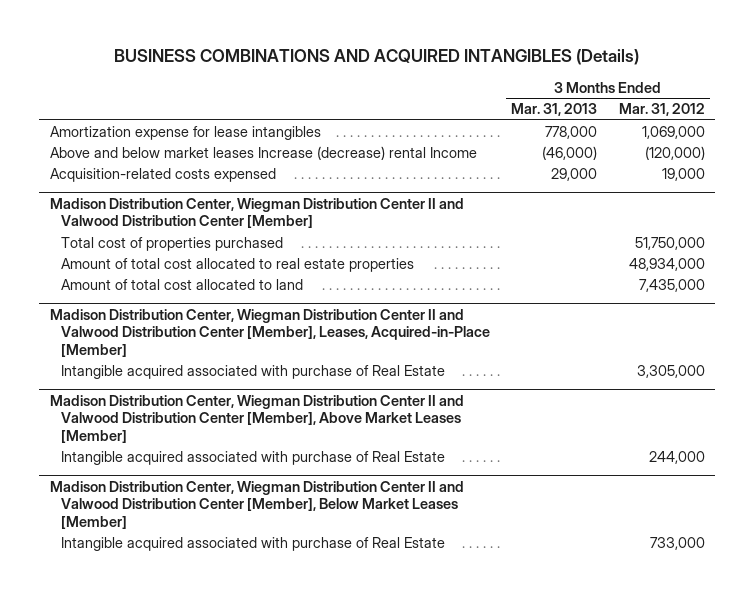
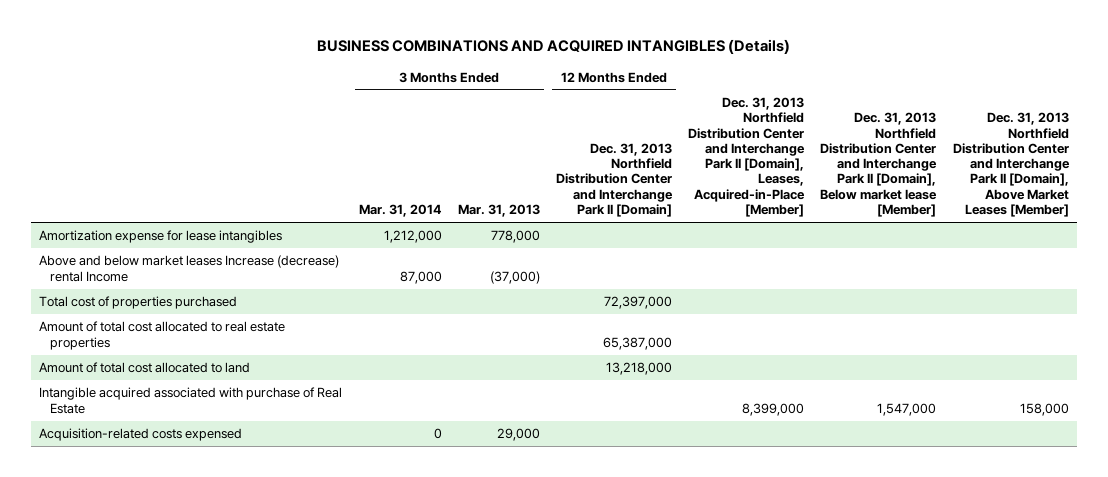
- | 3 Months Ended Mar. 31, 2013 | 3 Months Ended Mar. 31, 2012
+ | 3 Months Ended Mar. 31, 2014 | 3 Months Ended Mar. 31, 2013 | 12 Months Ended Dec. 31, 2013 Northfield Distribution Center and Interchange Park II [Domain] | Dec. 31, 2013 Northfield Distribution Center and Interchange Park II [Domain], Leases, Acquired-in-Place [Member] | Dec. 31, 2013 Northfield Distribution Center and Interchange Park II [Domain], Below market lease [Member] | Dec. 31, 2013 Northfield Distribution Center and Interchange Park II [Domain], Above Market Leases [Member]
- Above and below market leases Increase (decrease) rental Income | (46,000) | (120,000)
+ Above and below market leases Increase (decrease) rental Income | 87,000 | (37,000) | | | |
+ Total cost of properties purchased | | | 72,397,000 | | |
+ Amount of total cost allocated to real estate properties | | | 65,387,000 | | |
+ Amount of total cost allocated to land | | | 13,218,000 | | |
+ Intangible acquired associated with purchase of Real Estate | | | | 8,399,000 | 1,547,000 | 158,000
- Madison Distribution Center, Wiegman Distribution Center II and Valwood Distribution Center [Member]
- Total cost of properties purchased | | 51,750,000
- Amount of total cost allocated to real estate properties | | 48,934,000
- Amount of total cost allocated to land | | 7,435,000
- Madison Distribution Center, Wiegman Distribution Center II and Valwood Distribution Center [Member], Leases, Acquired-in-Place [Member]
- Intangible acquired associated with purchase of Real Estate | | 3,305,000
- Madison Distribution Center, Wiegman Distribution Center II and Valwood Distribution Center [Member], Above Market Leases [Member]
- Intangible acquired associated with purchase of Real Estate | | 244,000
- Madison Distribution Center, Wiegman Distribution Center II and Valwood Distribution Center [Member], Below Market Leases [Member]
- Intangible acquired associated with purchase of Real Estate | | 733,000

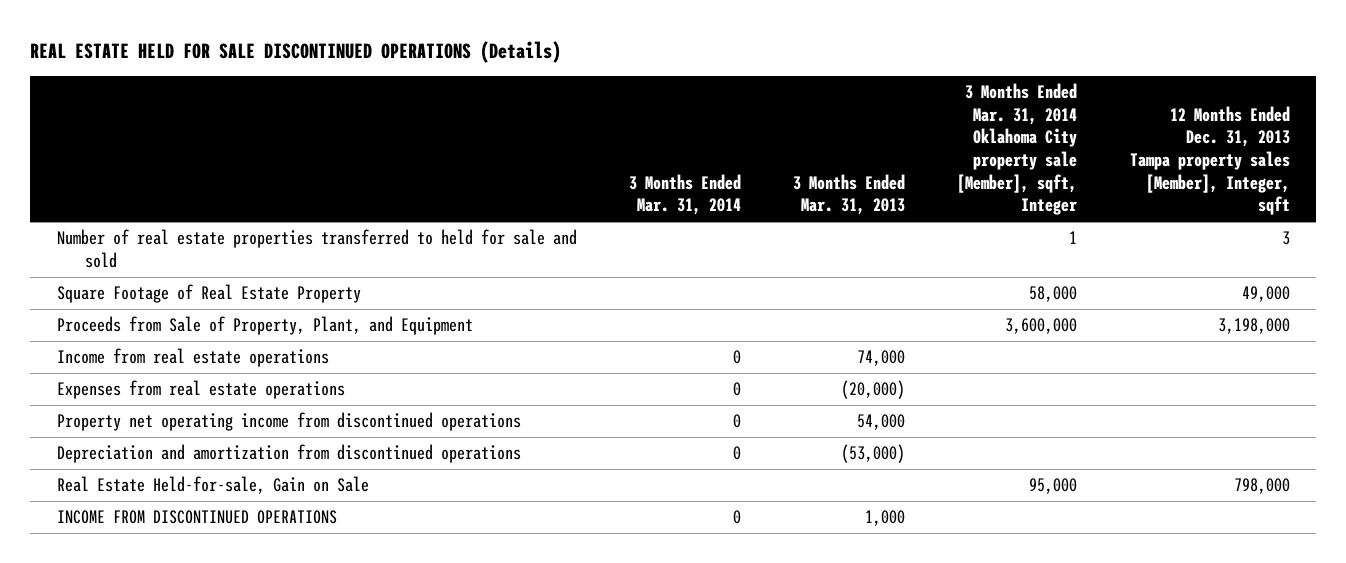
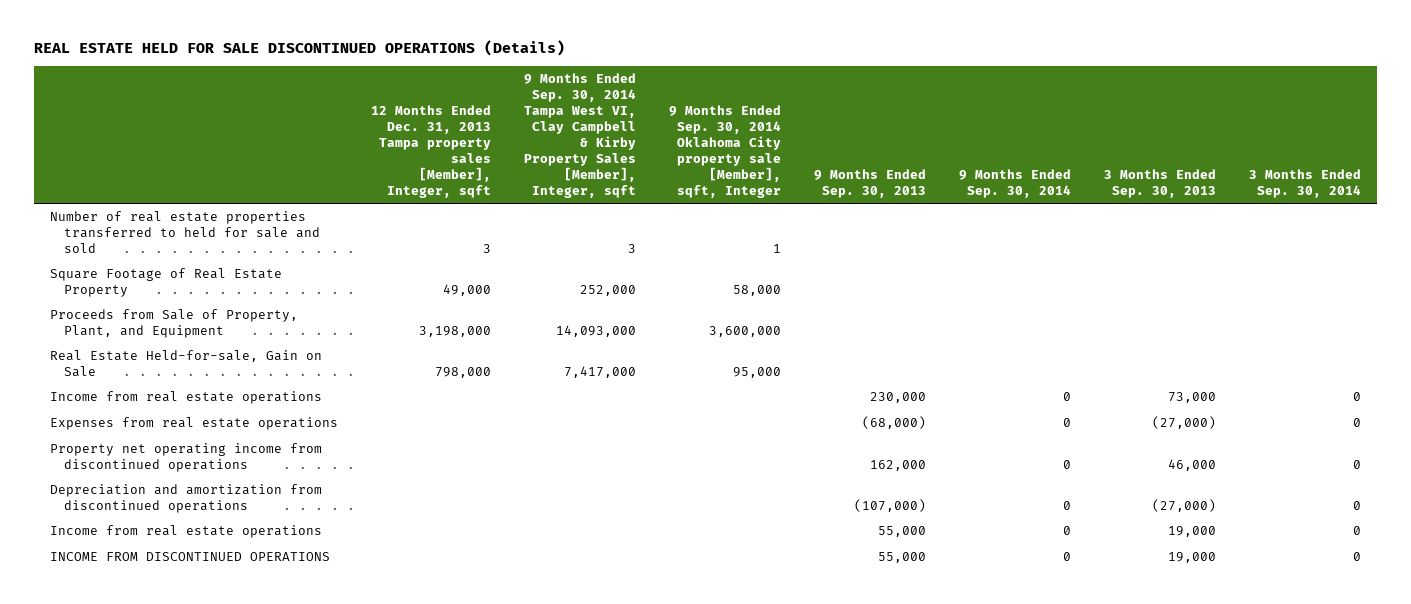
- | 3 Months Ended Mar. 31, 2014 | 3 Months Ended Mar. 31, 2013 | 3 Months Ended Mar. 31, 2014 Oklahoma City property sale [Member], sqft, Integer | 12 Months Ended Dec. 31, 2013 Tampa property sales [Member], Integer, sqft
+ | 12 Months Ended Dec. 31, 2013 Tampa property sales [Member], Integer, sqft | 9 Months Ended Sep. 30, 2014 Tampa West VI, Clay Campbell & Kirby Property Sales [Member], Integer, sqft | 9 Months Ended Sep. 30, 2014 Oklahoma City property sale [Member], sqft, Integer | 9 Months Ended Sep. 30, 2013 | 9 Months Ended Sep. 30, 2014 | 3 Months Ended Sep. 30, 2013 | 3 Months Ended Sep. 30, 2014
moved up: Real Estate Held-for-sale, Gain on Sale | 798,000 | 7,417,000 | 95,000 | | | |
+ Income from real estate operations | | | | 55,000 | 0 | 19,000 | 0

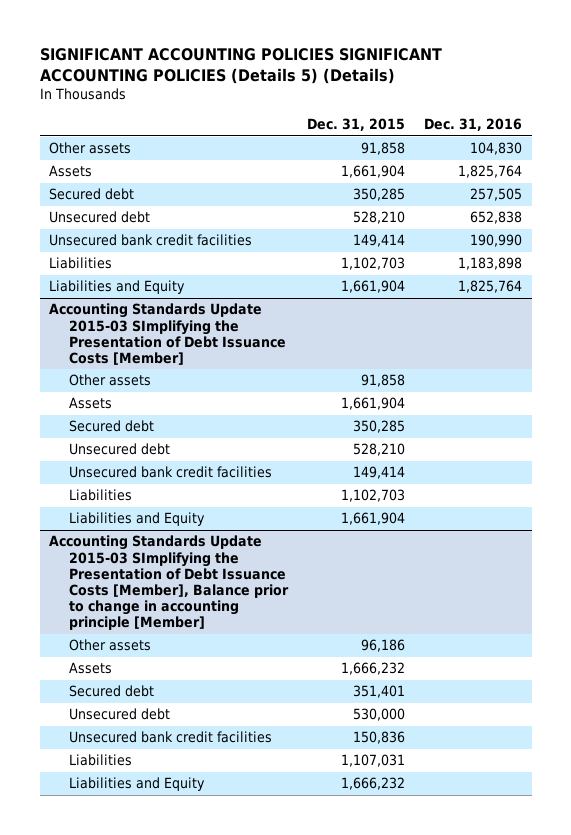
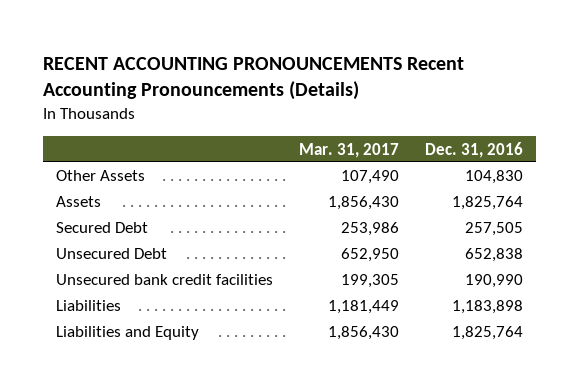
- SIGNIFICANT ACCOUNTING POLICIES SIGNIFICANT ACCOUNTING POLICIES (Details 5) (Details)
+ RECENT ACCOUNTING PRONOUNCEMENTS Recent Accounting Pronouncements (Details)
- | Dec. 31, 2015 | Dec. 31, 2016
+ | Mar. 31, 2017 | Dec. 31, 2016
- Other assets | 91,858 | 104,830
+ Other Assets | 107,490 | 104,830
- Secured debt | 350,285 | 257,505
- Unsecured debt | 528,210 | 652,838
+ Secured Debt | 253,986 | 257,505
+ Unsecured Debt | 652,950 | 652,838
- Accounting Standards Update 2015-03 SImplifying the Presentation of Debt Issuance Costs [Member]
- Other assets | 91,858 |
- Assets | 1,661,904 |
- Secured debt | 350,285 |
- Unsecured debt | 528,210 |
- Unsecured bank credit facilities | 149,414 |
- Liabilities | 1,102,703 |
- Liabilities and Equity | 1,661,904 |
- Accounting Standards Update 2015-03 SImplifying the Presentation of Debt Issuance Costs [Member], Balance prior to change in accounting principle [Member]
- Other assets | 96,186 |
- Assets | 1,666,232 |
- Secured debt | 351,401 |
- Unsecured debt | 530,000 |
- Unsecured bank credit facilities | 150,836 |
- Liabilities | 1,107,031 |
- Liabilities and Equity | 1,666,232 |

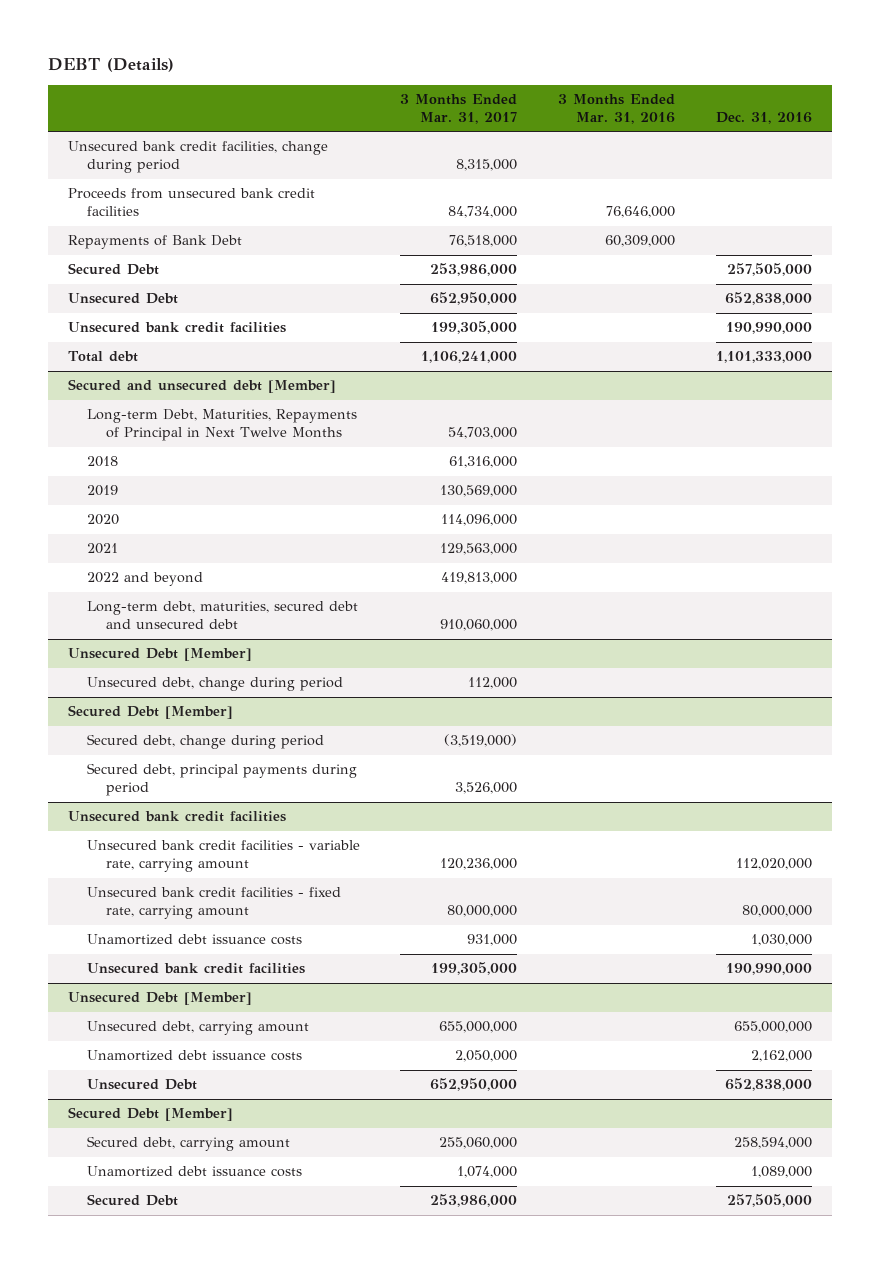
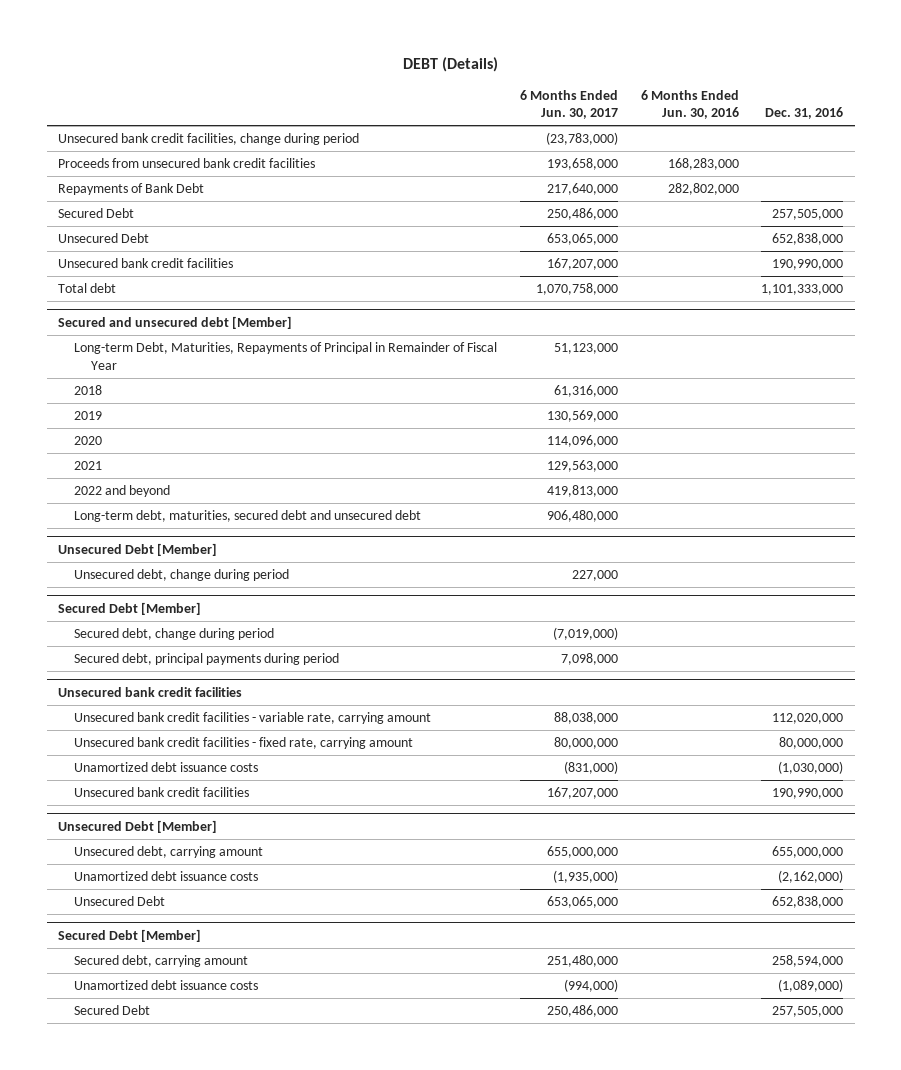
- | 3 Months Ended Mar. 31, 2017 | 3 Months Ended Mar. 31, 2016 | Dec. 31, 2016
+ | 6 Months Ended Jun. 30, 2017 | 6 Months Ended Jun. 30, 2016 | Dec. 31, 2016
@ Secured and unsecured debt [Member]
- Long-term Debt, Maturities, Repayments of Principal in Next Twelve Months | 54,703,000 | |
+ Long-term Debt, Maturities, Repayments of Principal in Remainder of Fiscal Year | 51,123,000 | |
@ Unsecured bank credit facilities
- Unamortized debt issuance costs | 931,000 | | 1,030,000
+ Unamortized debt issuance costs | (831,000) | | (1,030,000)
@ Unsecured Debt [Member]
- Unamortized debt issuance costs | 2,050,000 | | 2,162,000
+ Unamortized debt issuance costs | (1,935,000) | | (2,162,000)
@ Secured Debt [Member]
- Unamortized debt issuance costs | 1,074,000 | | 1,089,000
+ Unamortized debt issuance costs | (994,000) | | (1,089,000)

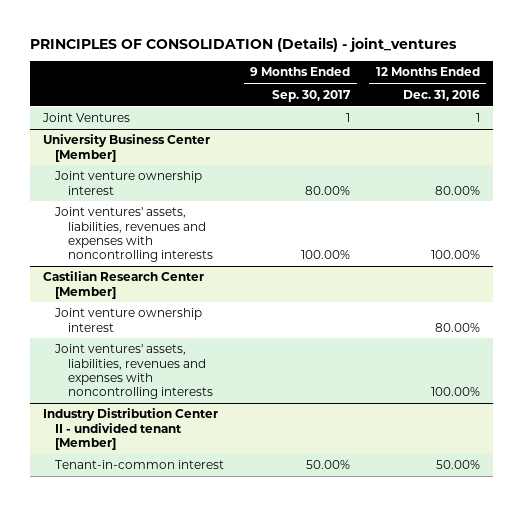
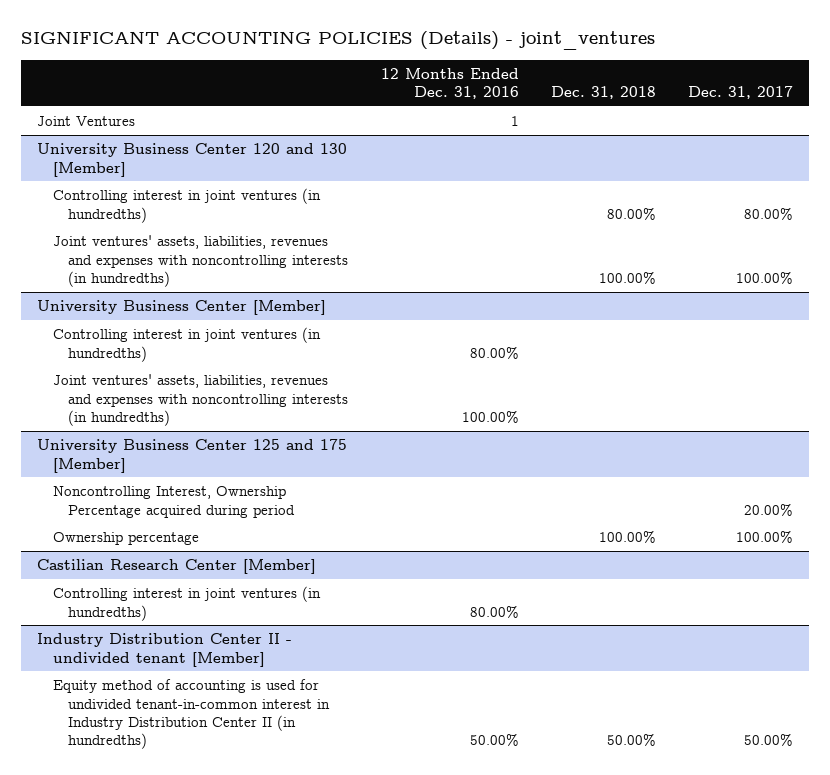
- PRINCIPLES OF CONSOLIDATION (Details) - joint_ventures
+ SIGNIFICANT ACCOUNTING POLICIES (Details) - joint_ventures
- | 9 Months Ended Sep. 30, 2017 | 12 Months Ended Dec. 31, 2016
+ | 12 Months Ended Dec. 31, 2016 | Dec. 31, 2018 | Dec. 31, 2017
+ University Business Center 120 and 130 [Member]
+ Controlling interest in joint ventures (in hundredths) | | 80.00% | 80.00%
+ Joint ventures' assets, liabilities, revenues and expenses with noncontrolling interests (in hundredths) | | 100.00% | 100.00%
@ University Business Center [Member]
- Joint venture ownership interest | 80.00% | 80.00%
- Joint ventures' assets, liabilities, revenues and expenses with noncontrolling interests | 100.00% | 100.00%
+ Controlling interest in joint ventures (in hundredths) | 80.00% | |
+ Joint ventures' assets, liabilities, revenues and expenses with noncontrolling interests (in hundredths) | 100.00% | |
+ University Business Center 125 and 175 [Member]
+ Noncontrolling Interest, Ownership Percentage acquired during period | | | 20.00%
+ Ownership percentage | | 100.00% | 100.00%
@ Castilian Research Center [Member]
- Joint venture ownership interest | | 80.00%
- Joint ventures' assets, liabilities, revenues and expenses with noncontrolling interests | | 100.00%
+ Controlling interest in joint ventures (in hundredths) | 80.00% | |
@ Industry Distribution Center II - undivided tenant [Member]
- Tenant-in-common interest | 50.00% | 50.00%
+ Equity method of accounting is used for undivided tenant-in-common interest in Industry Distribution Center II (in hundredths) | 50.00% | 50.00% | 50.00%

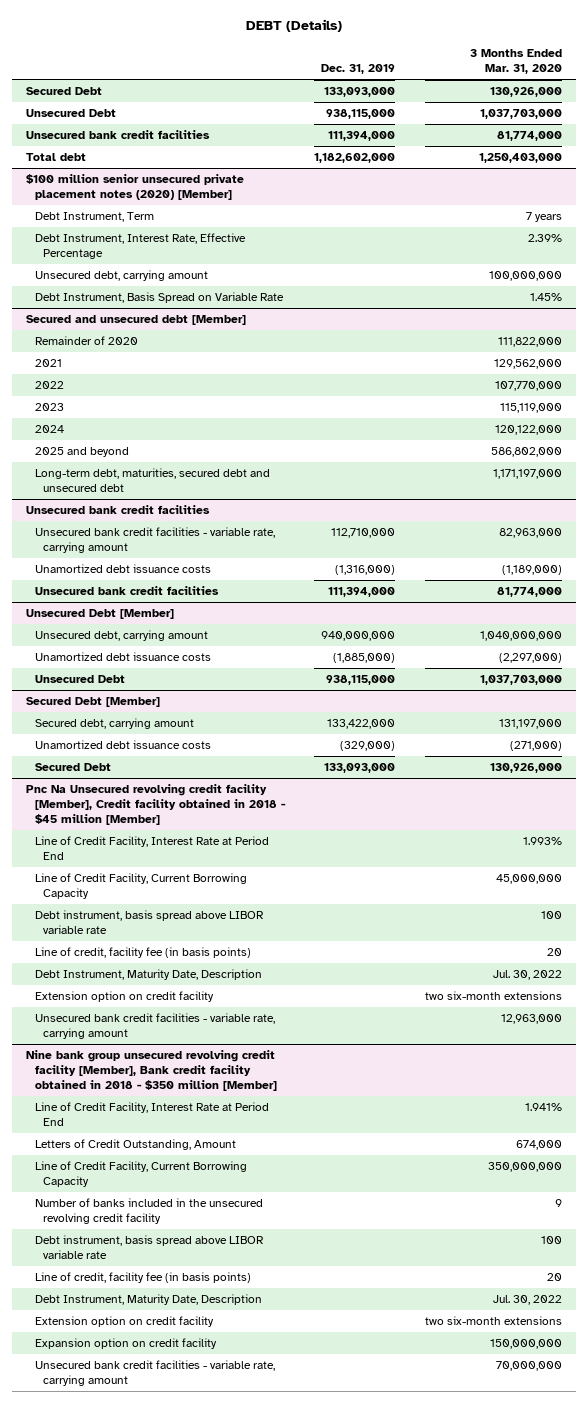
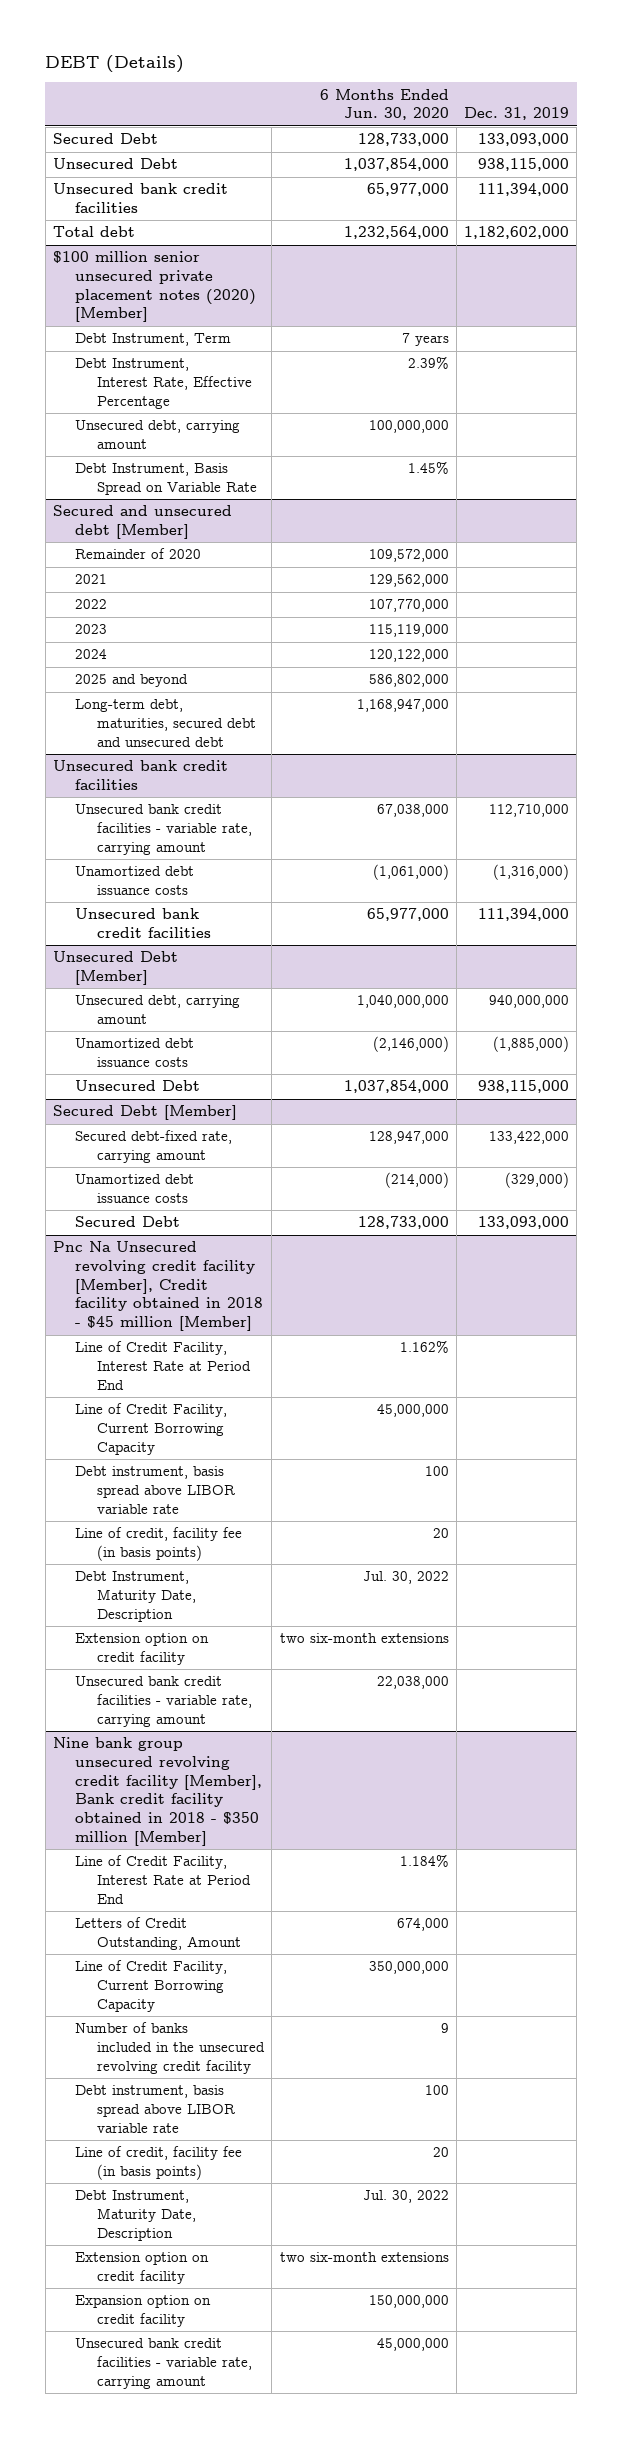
- | Dec. 31, 2019 | 3 Months Ended Mar. 31, 2020
+ | 6 Months Ended Jun. 30, 2020 | Dec. 31, 2019
@ Secured Debt [Member]
- Secured debt, carrying amount | 133,422,000 | 131,197,000
+ Secured debt-fixed rate, carrying amount | 128,947,000 | 133,422,000

